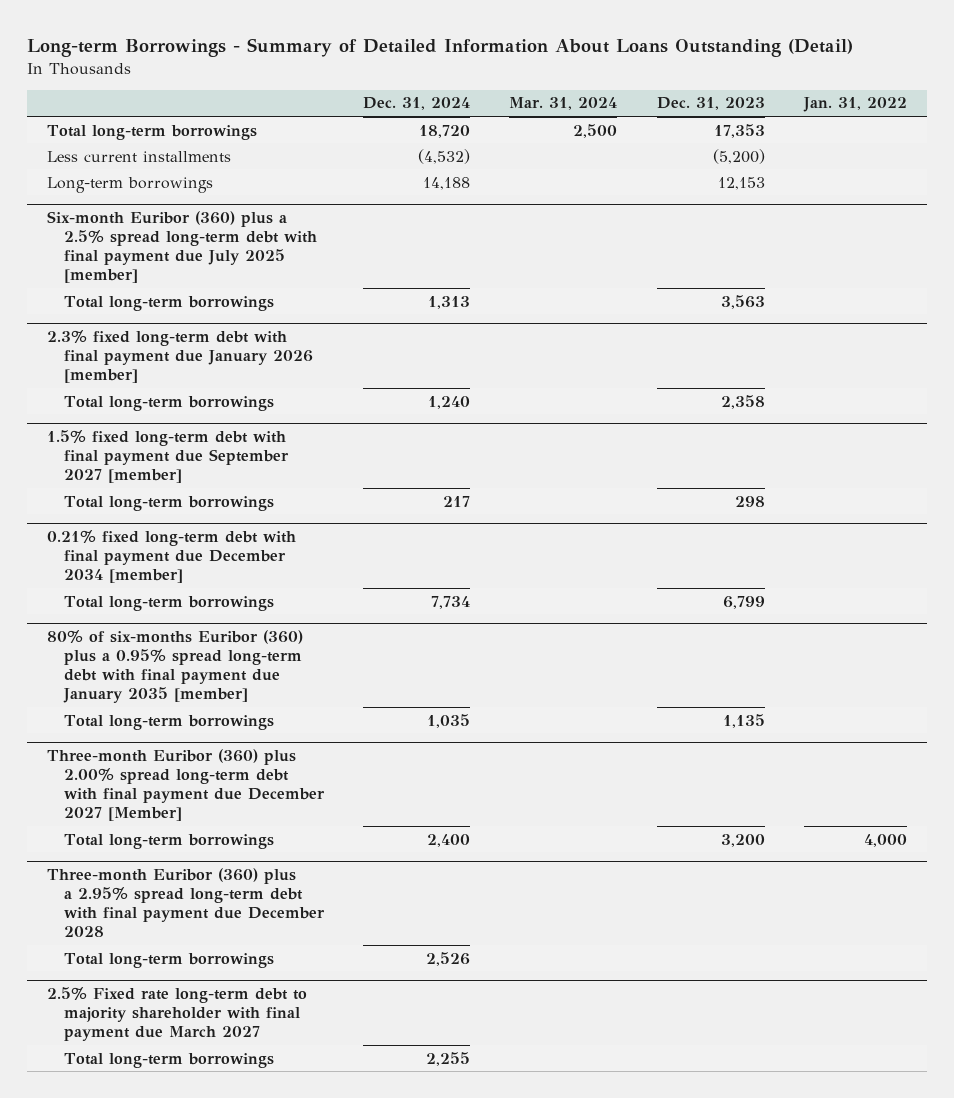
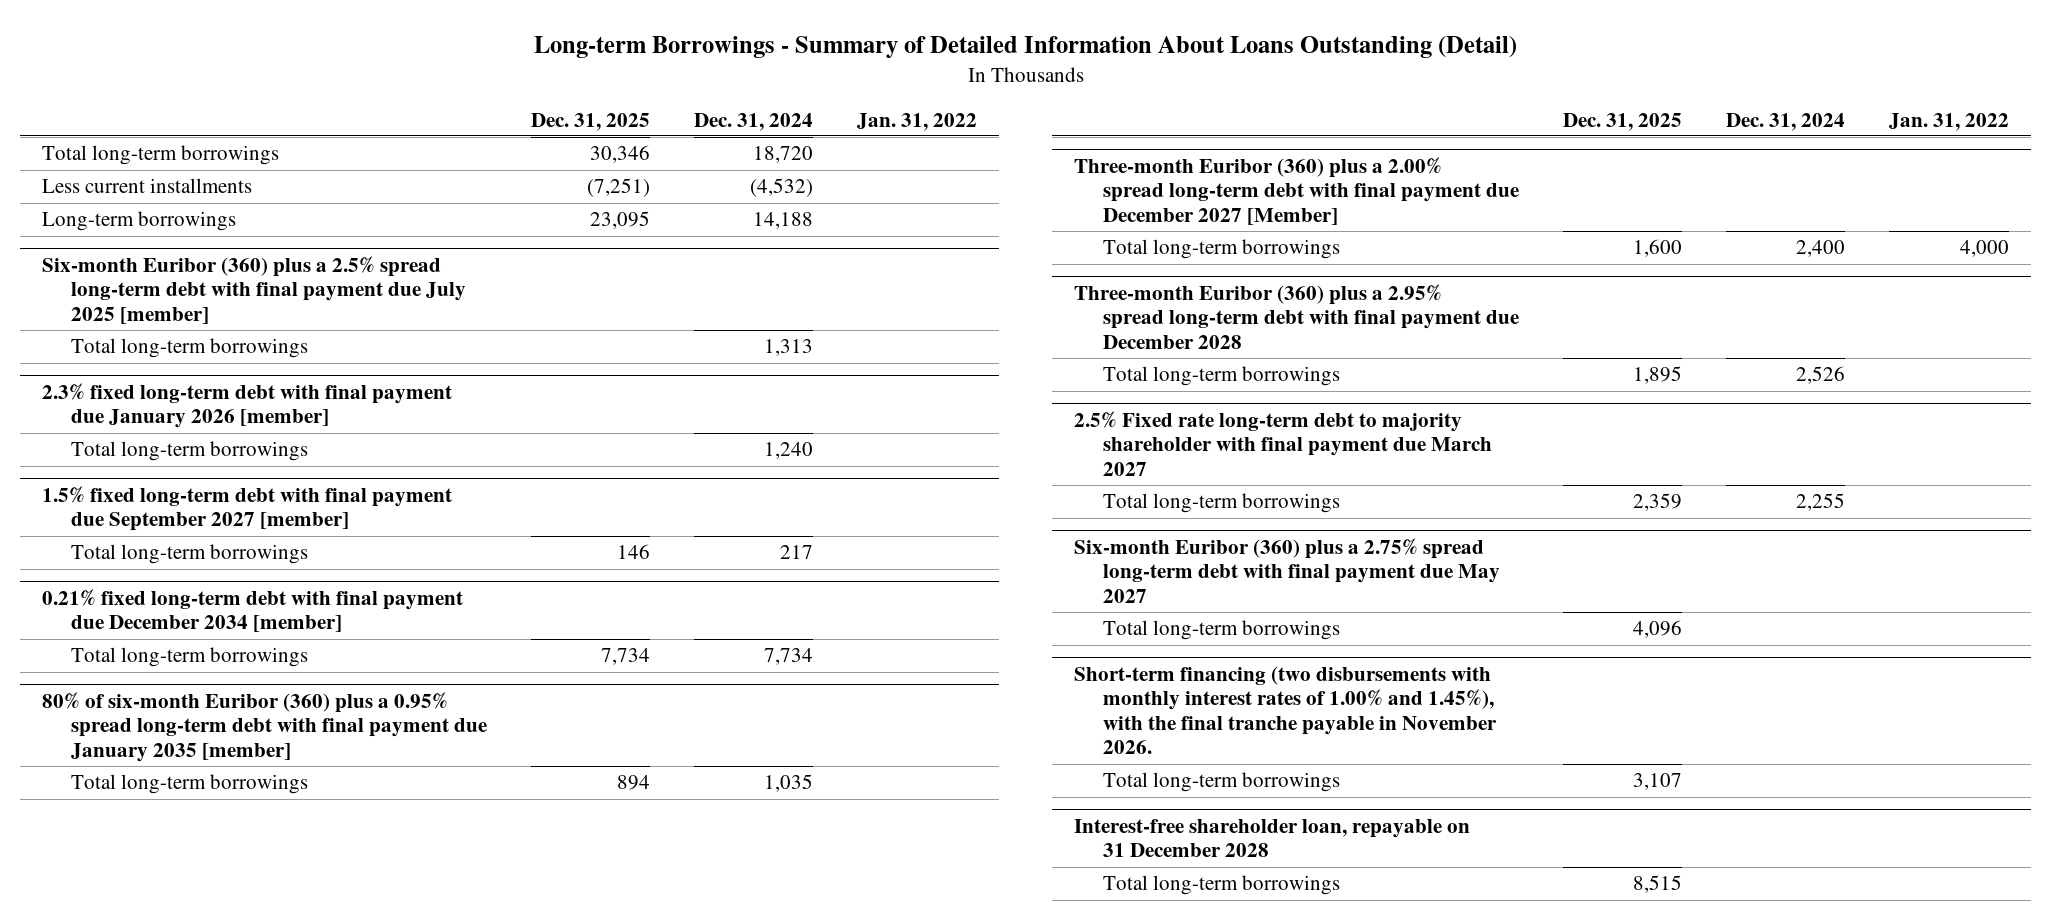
- | Dec. 31, 2024 | Mar. 31, 2024 | Dec. 31, 2023 | Jan. 31, 2022
+ | Dec. 31, 2025 | Dec. 31, 2024 | Jan. 31, 2022
- 80% of six-months Euribor (360) plus a 0.95% spread long-term debt with final payment due January 2035 [member]
+ 80% of six-month Euribor (360) plus a 0.95% spread long-term debt with final payment due January 2035 [member]
- Three-month Euribor (360) plus 2.00% spread long-term debt with final payment due December 2027 [Member]
+ Three-month Euribor (360) plus a 2.00% spread long-term debt with final payment due December 2027 [Member]
+ Six-month Euribor (360) plus a 2.75% spread long-term debt with final payment due May 2027
+ Total long-term borrowings | 4,096 | |
+ Short-term financing (two disbursements with monthly interest rates of 1.00% and 1.45%), with the final tranche payable in November 2026.
+ Total long-term borrowings | 3,107 | |
+ Interest-free shareholder loan, repayable on 31 December 2028
+ Total long-term borrowings | 8,515 | |

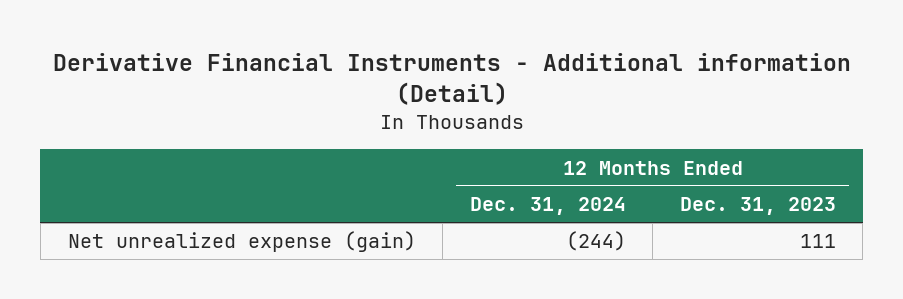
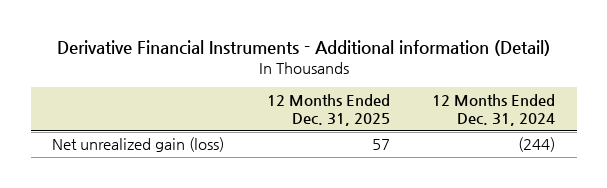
- | 12 Months Ended Dec. 31, 2024 | 12 Months Ended Dec. 31, 2023
+ | 12 Months Ended Dec. 31, 2025 | 12 Months Ended Dec. 31, 2024
- Net unrealized expense (gain) | (244) | 111
+ Net unrealized gain (loss) | 57 | (244)

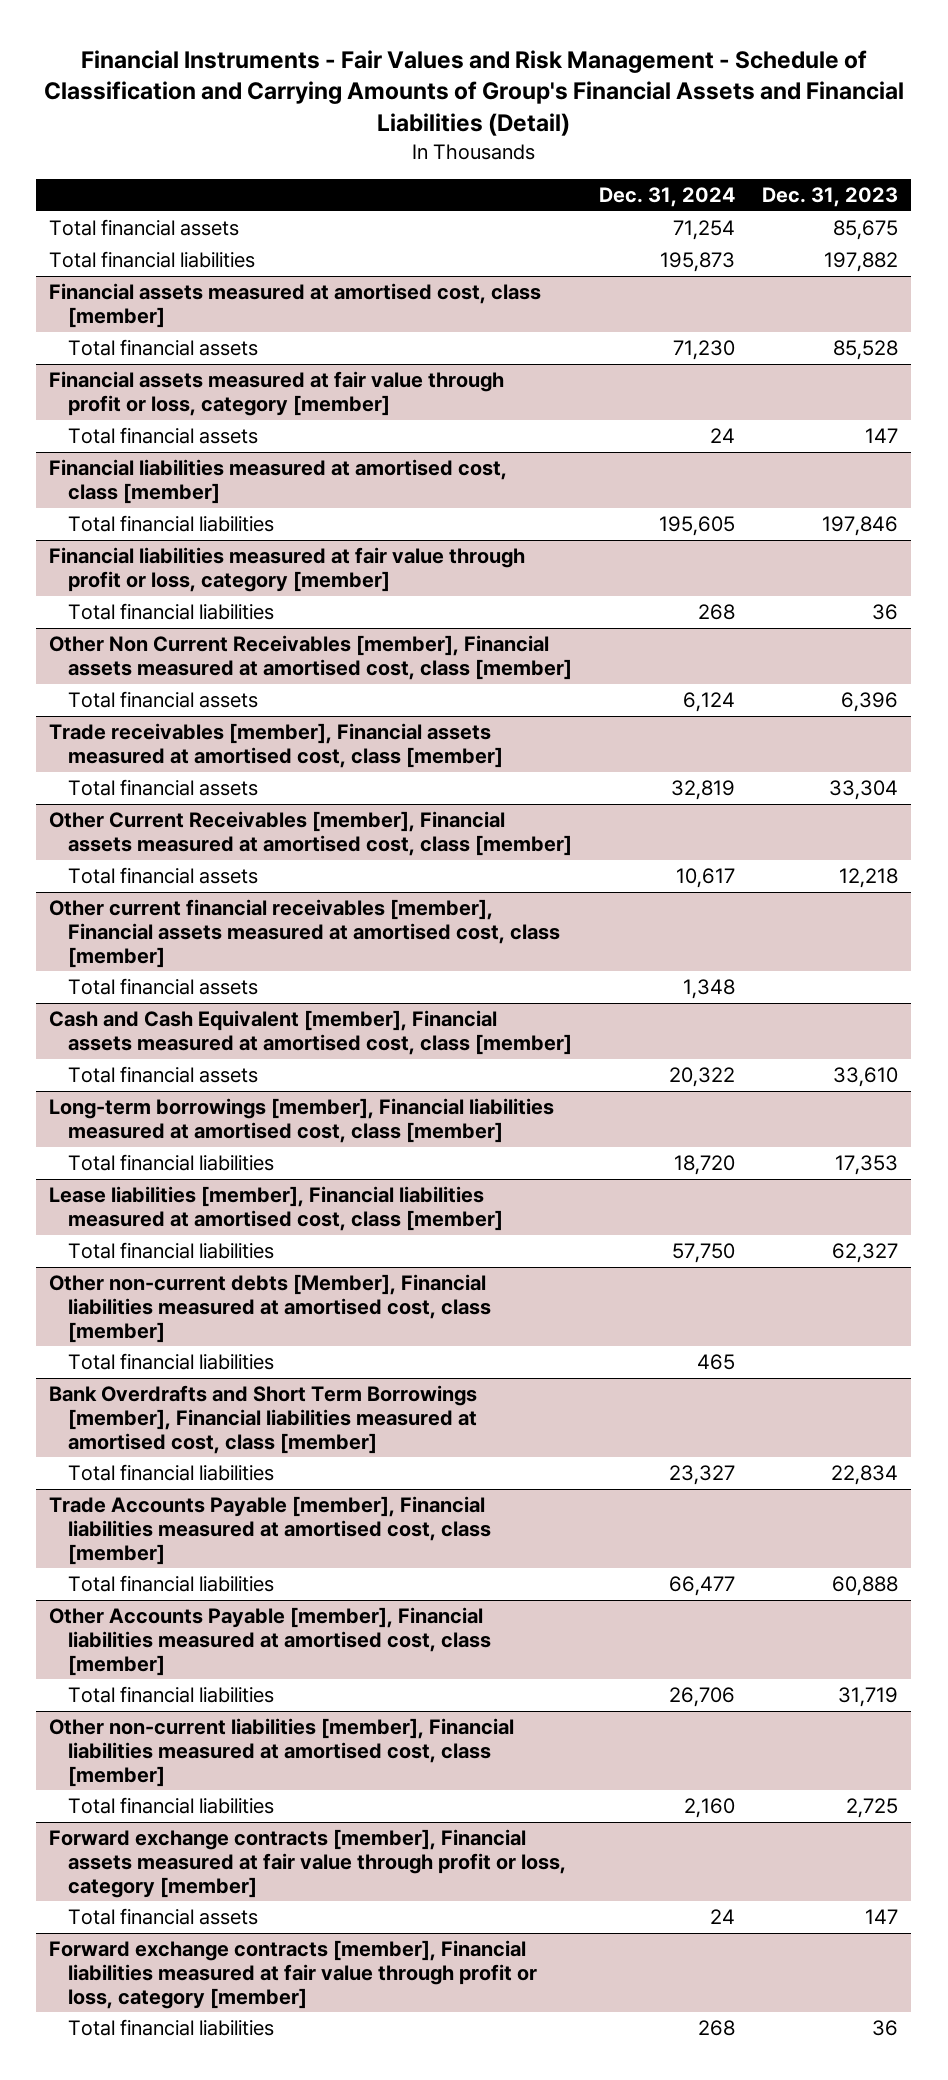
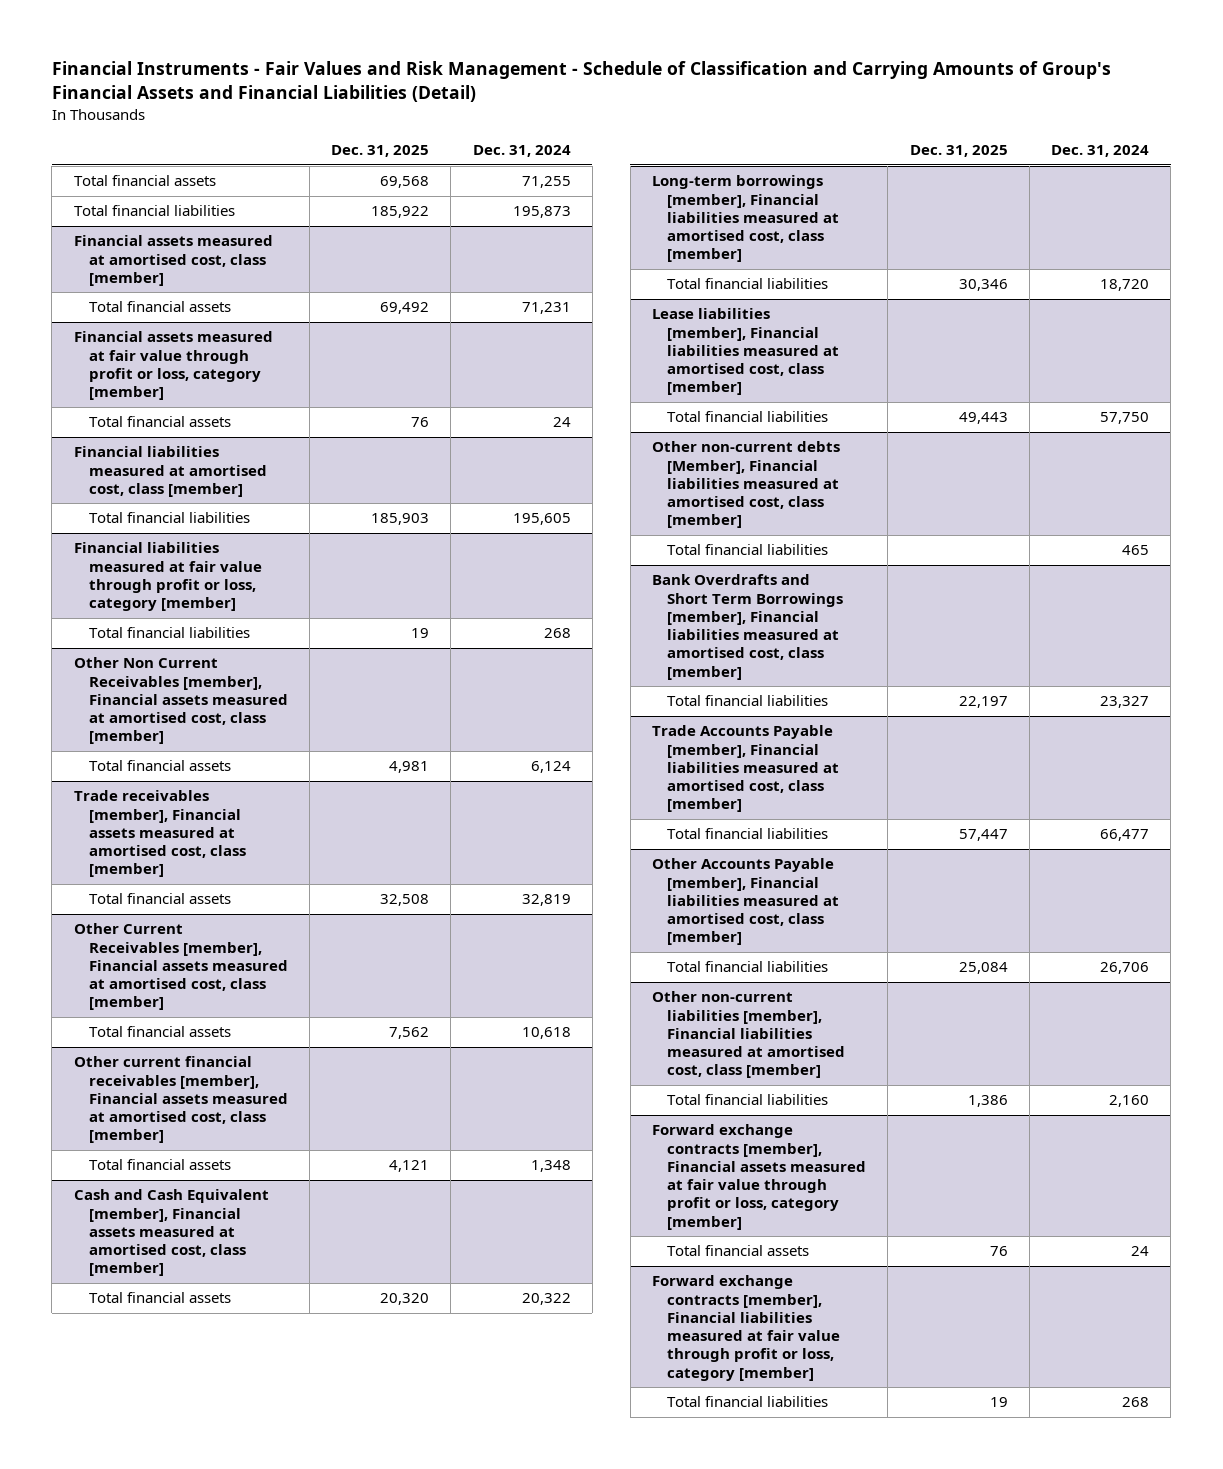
- | Dec. 31, 2024 | Dec. 31, 2023
+ | Dec. 31, 2025 | Dec. 31, 2024
- Total financial assets | 71,254 | 85,675
+ Total financial assets | 69,568 | 71,255
@ Financial assets measured at amortised cost, class [member]
- Total financial assets | 71,230 | 85,528
+ Total financial assets | 69,492 | 71,231
@ Other Current Receivables [member], Financial assets measured at amortised cost, class [member]
- Total financial assets | 10,617 | 12,218
+ Total financial assets | 7,562 | 10,618

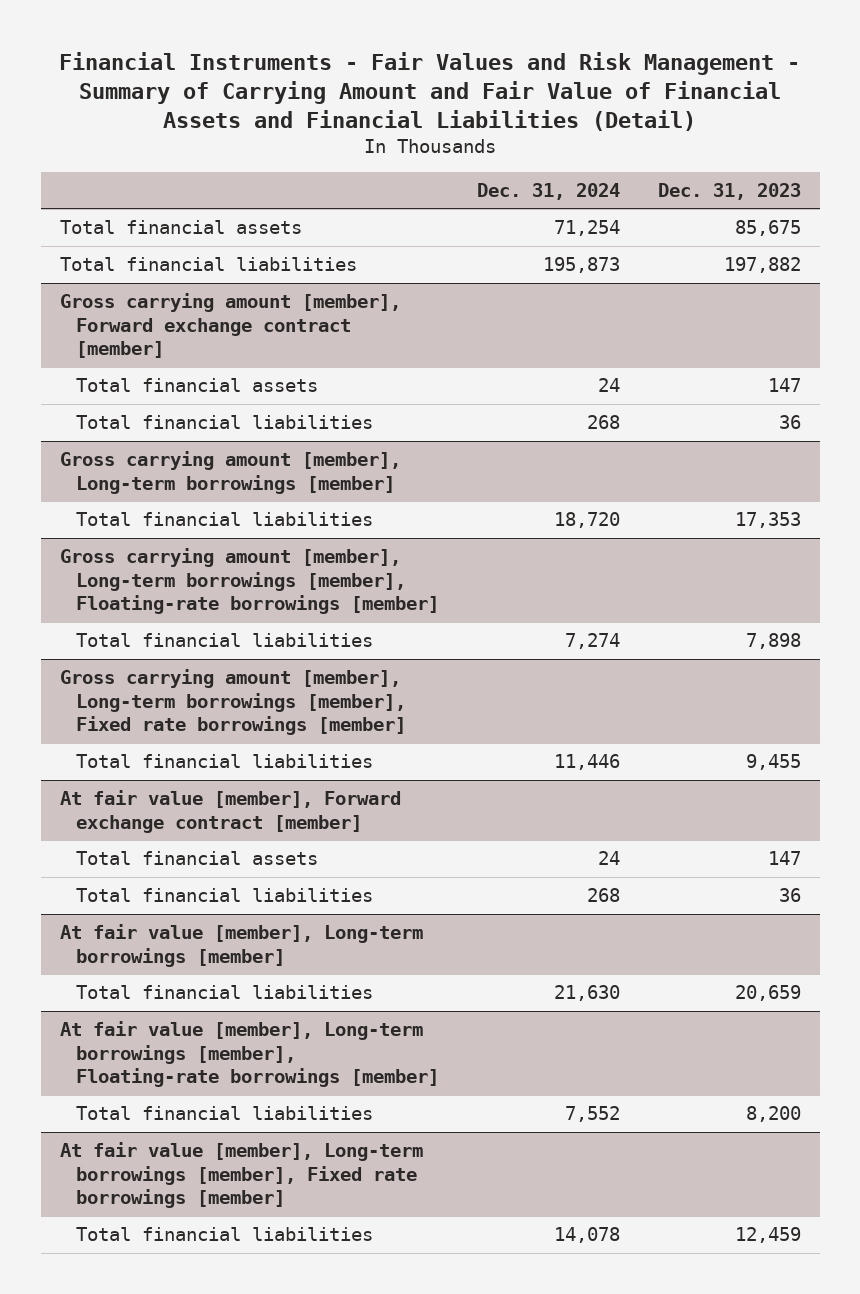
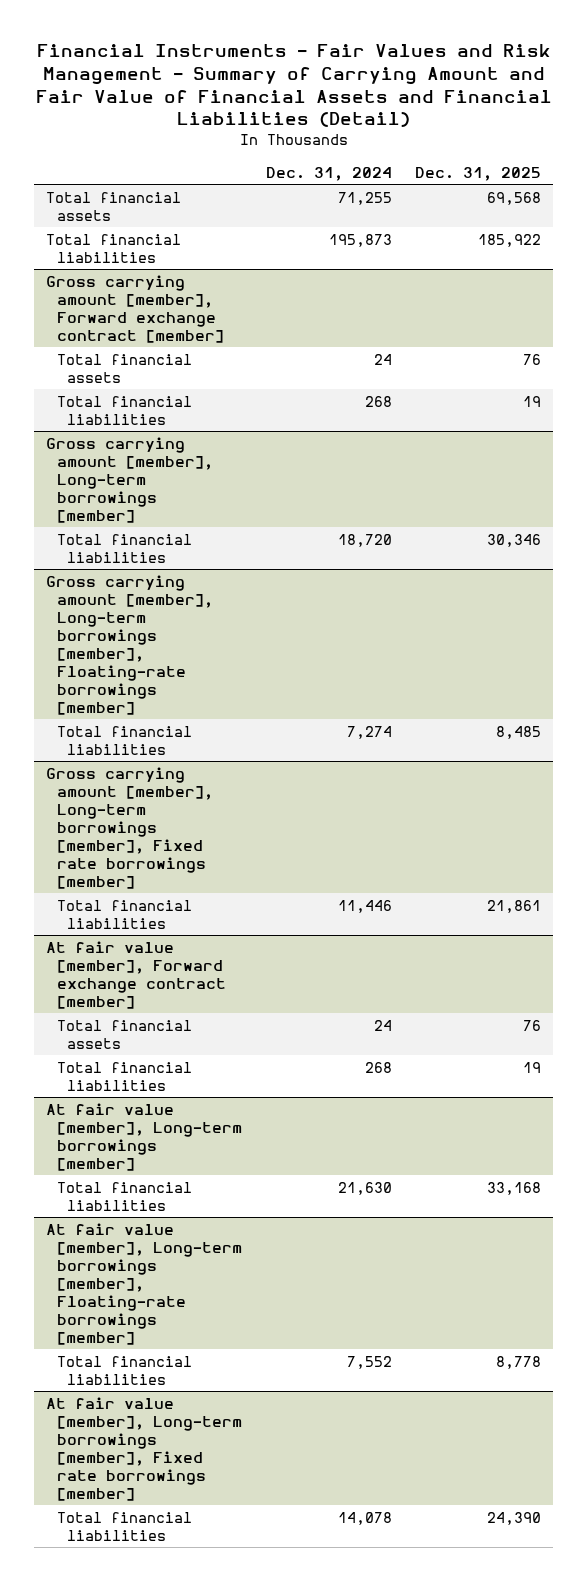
- | Dec. 31, 2024 | Dec. 31, 2023
+ | Dec. 31, 2024 | Dec. 31, 2025
- Total financial assets | 71,254 | 85,675
+ Total financial assets | 71,255 | 69,568

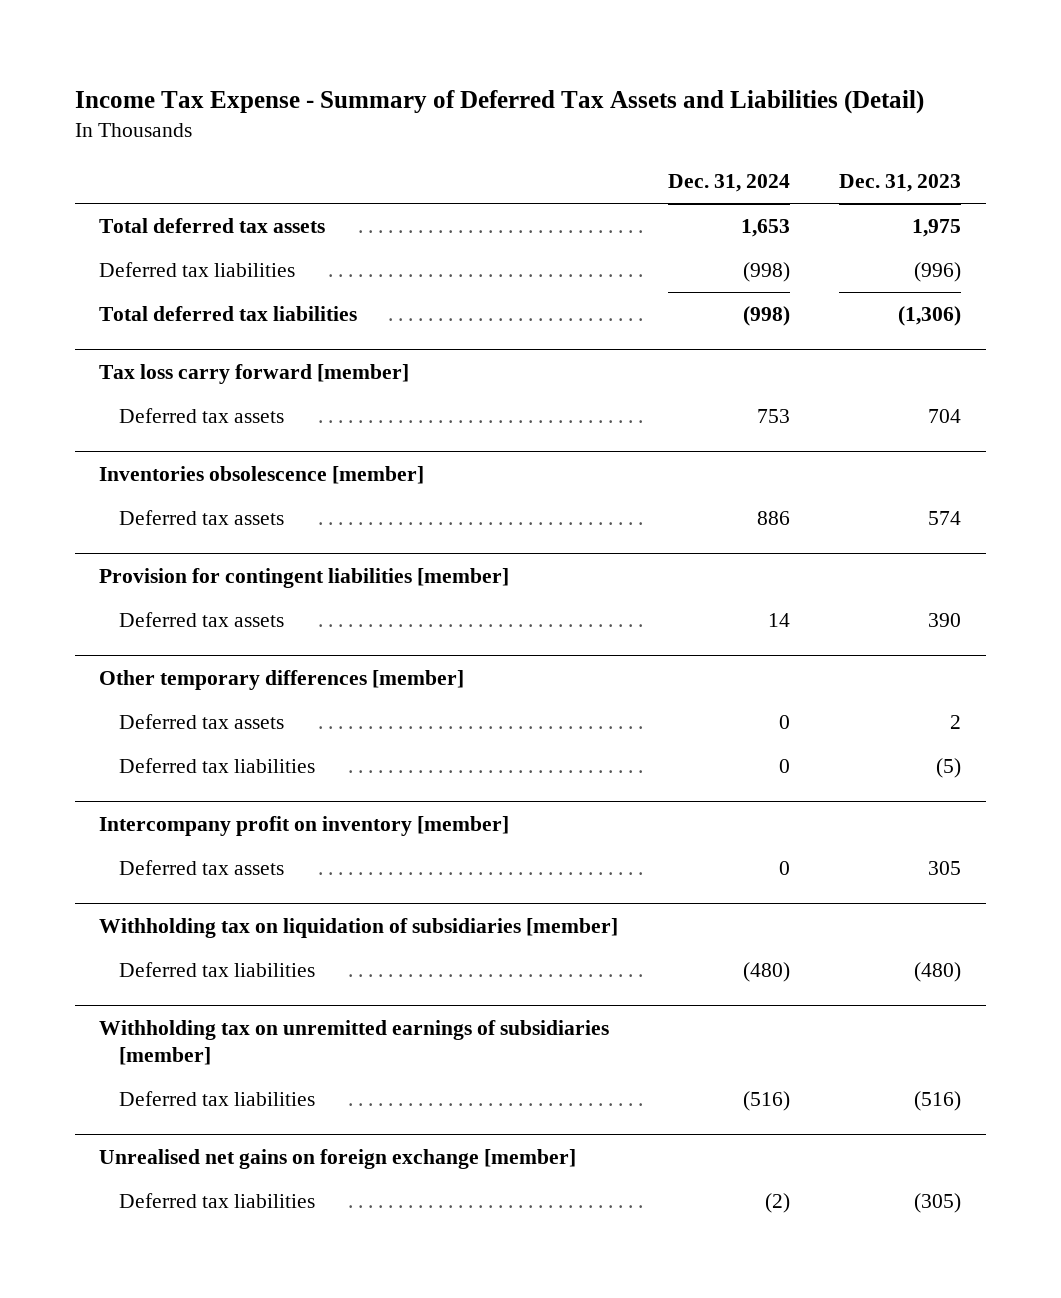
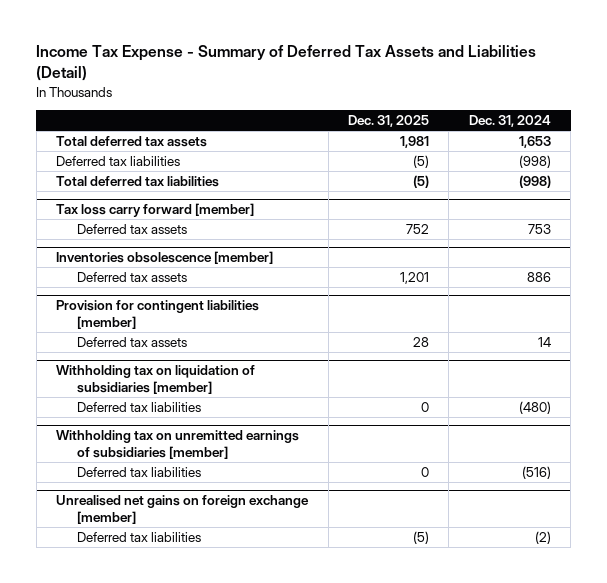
- | Dec. 31, 2024 | Dec. 31, 2023
+ | Dec. 31, 2025 | Dec. 31, 2024
- Other temporary differences [member]
- Deferred tax assets | 0 | 2
- Deferred tax liabilities | 0 | (5)
- Intercompany profit on inventory [member]
- Deferred tax assets | 0 | 305

